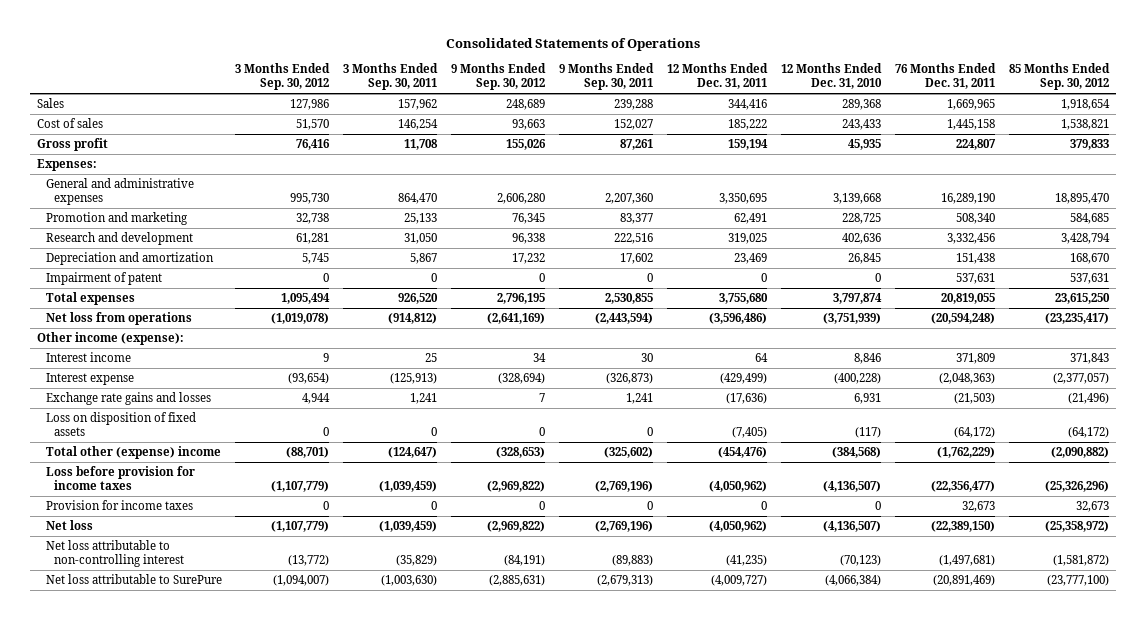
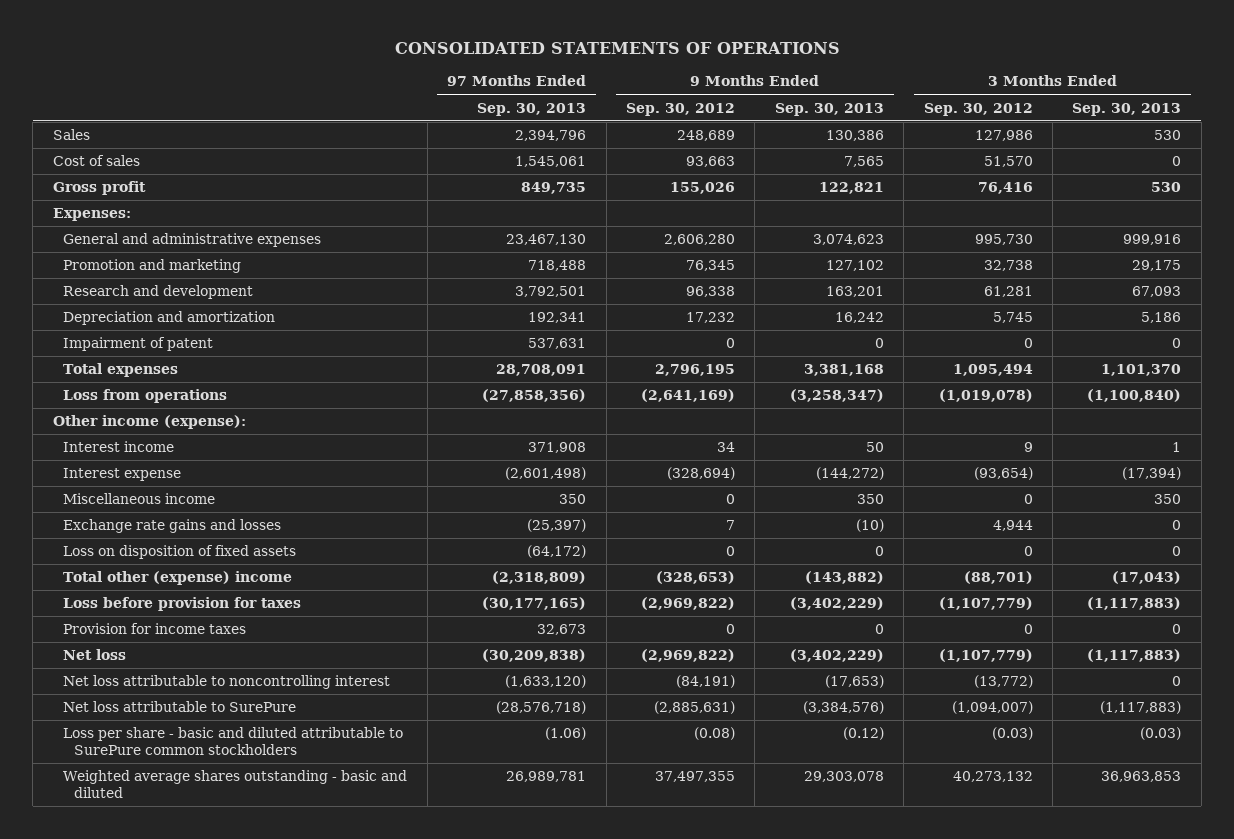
- Consolidated Statements of Operations
+ CONSOLIDATED STATEMENTS OF OPERATIONS
- | 3 Months Ended Sep. 30, 2012 | 3 Months Ended Sep. 30, 2011 | 9 Months Ended Sep. 30, 2012 | 9 Months Ended Sep. 30, 2011 | 12 Months Ended Dec. 31, 2011 | 12 Months Ended Dec. 31, 2010 | 76 Months Ended Dec. 31, 2011 | 85 Months Ended Sep. 30, 2012
+ | 97 Months Ended Sep. 30, 2013 | 9 Months Ended Sep. 30, 2012 | 9 Months Ended Sep. 30, 2013 | 3 Months Ended Sep. 30, 2012 | 3 Months Ended Sep. 30, 2013
- Net loss from operations | (1,019,078) | (914,812) | (2,641,169) | (2,443,594) | (3,596,486) | (3,751,939) | (20,594,248) | (23,235,417)
+ Loss from operations | (27,858,356) | (2,641,169) | (3,258,347) | (1,019,078) | (1,100,840)
+ Miscellaneous income | 350 | 0 | 350 | 0 | 350
- Loss before provision for income taxes | (1,107,779) | (1,039,459) | (2,969,822) | (2,769,196) | (4,050,962) | (4,136,507) | (22,356,477) | (25,326,296)
+ Loss before provision for taxes | (30,177,165) | (2,969,822) | (3,402,229) | (1,107,779) | (1,117,883)
- Net loss attributable to non-controlling interest | (13,772) | (35,829) | (84,191) | (89,883) | (41,235) | (70,123) | (1,497,681) | (1,581,872)
+ Net loss attributable to noncontrolling interest | (1,633,120) | (84,191) | (17,653) | (13,772) | 0
+ Loss per share - basic and diluted attributable to SurePure common stockholders | (1.06) | (0.08) | (0.12) | (0.03) | (0.03)
+ Weighted average shares outstanding - basic and diluted | 26,989,781 | 37,497,355 | 29,303,078 | 40,273,132 | 36,963,853

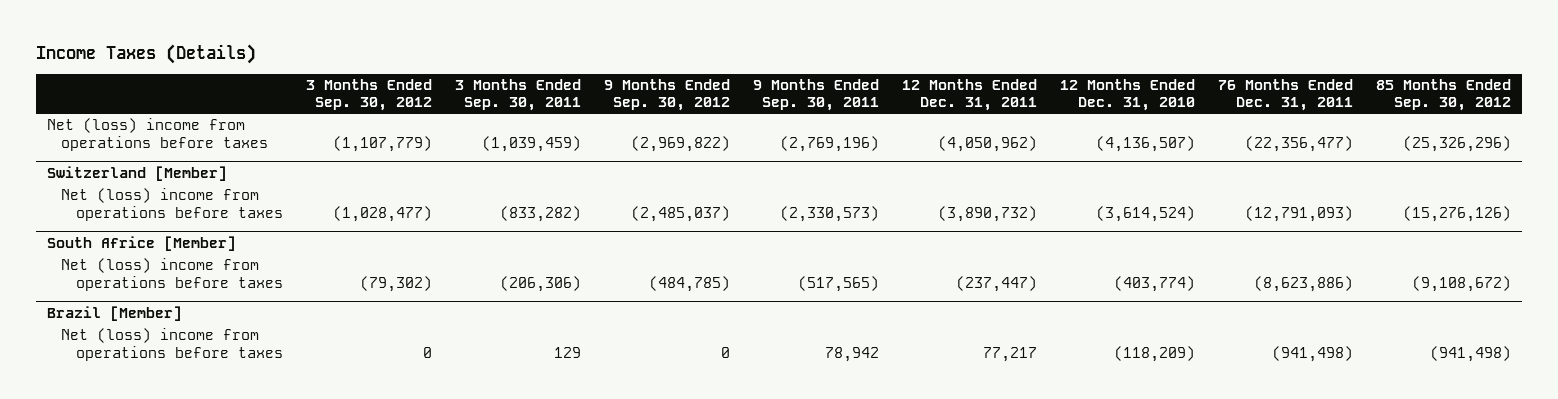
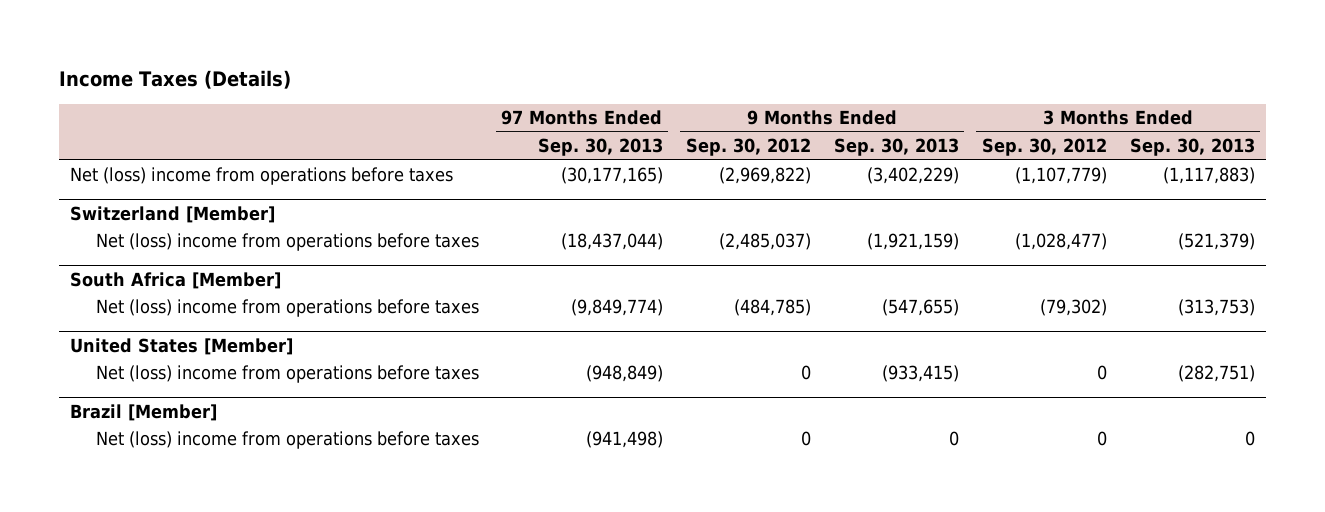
- | 3 Months Ended Sep. 30, 2012 | 3 Months Ended Sep. 30, 2011 | 9 Months Ended Sep. 30, 2012 | 9 Months Ended Sep. 30, 2011 | 12 Months Ended Dec. 31, 2011 | 12 Months Ended Dec. 31, 2010 | 76 Months Ended Dec. 31, 2011 | 85 Months Ended Sep. 30, 2012
+ | 97 Months Ended Sep. 30, 2013 | 9 Months Ended Sep. 30, 2012 | 9 Months Ended Sep. 30, 2013 | 3 Months Ended Sep. 30, 2012 | 3 Months Ended Sep. 30, 2013
- South Africe [Member]
+ South Africa [Member]
+ United States [Member]
+ Net (loss) income from operations before taxes | (948,849) | 0 | (933,415) | 0 | (282,751)

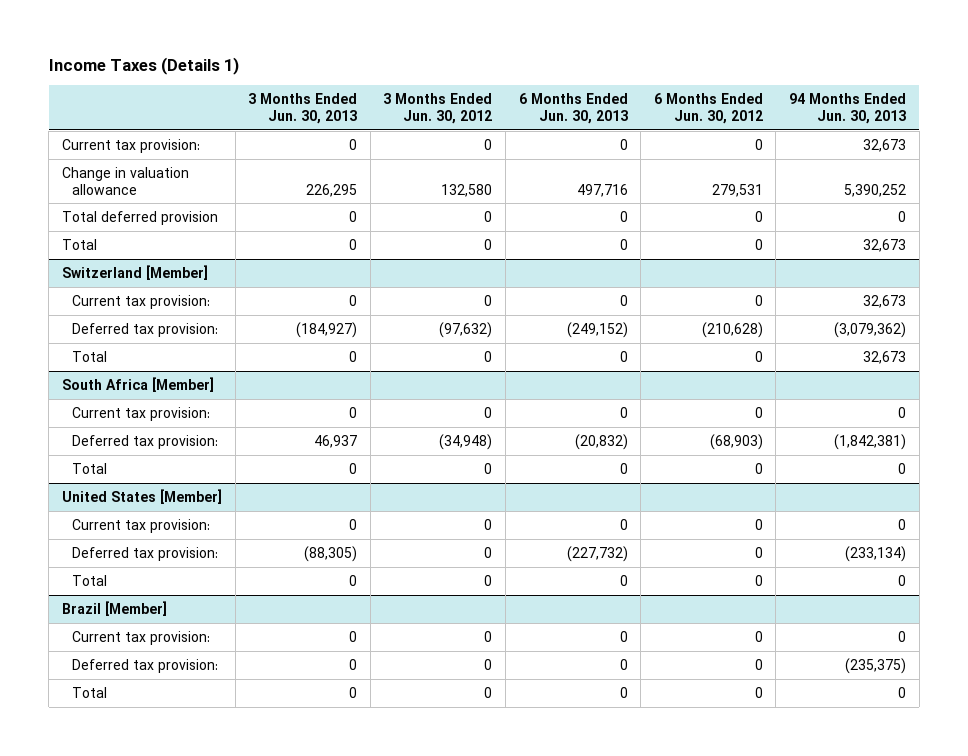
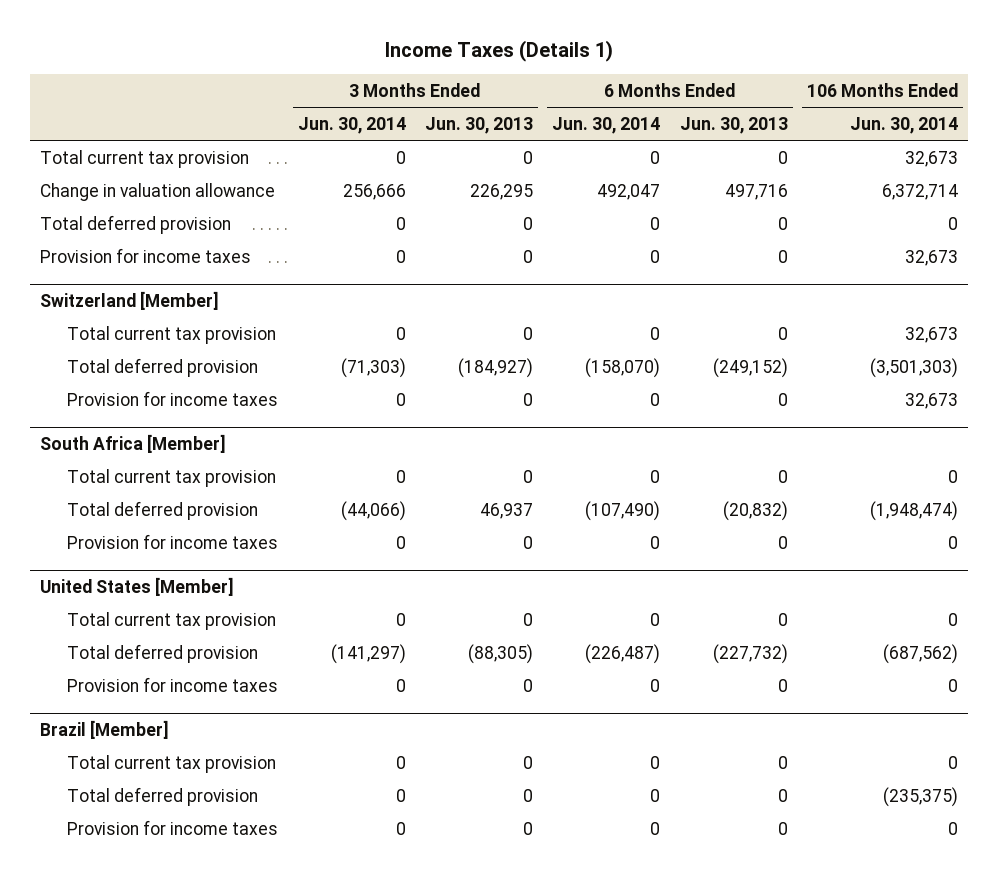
- | 3 Months Ended Jun. 30, 2013 | 3 Months Ended Jun. 30, 2012 | 6 Months Ended Jun. 30, 2013 | 6 Months Ended Jun. 30, 2012 | 94 Months Ended Jun. 30, 2013
+ | 3 Months Ended Jun. 30, 2014 | 3 Months Ended Jun. 30, 2013 | 6 Months Ended Jun. 30, 2014 | 6 Months Ended Jun. 30, 2013 | 106 Months Ended Jun. 30, 2014
- Current tax provision: | 0 | 0 | 0 | 0 | 32,673
+ Total current tax provision | 0 | 0 | 0 | 0 | 32,673
- Total | 0 | 0 | 0 | 0 | 32,673
+ Provision for income taxes | 0 | 0 | 0 | 0 | 32,673
@ Switzerland [Member]
- Current tax provision: | 0 | 0 | 0 | 0 | 32,673
- Deferred tax provision: | (184,927) | (97,632) | (249,152) | (210,628) | (3,079,362)
- Total | 0 | 0 | 0 | 0 | 32,673
+ Total current tax provision | 0 | 0 | 0 | 0 | 32,673
+ Total deferred provision | (71,303) | (184,927) | (158,070) | (249,152) | (3,501,303)
+ Provision for income taxes | 0 | 0 | 0 | 0 | 32,673
@ South Africa [Member]
- Current tax provision: | 0 | 0 | 0 | 0 | 0
- Deferred tax provision: | 46,937 | (34,948) | (20,832) | (68,903) | (1,842,381)
- Total | 0 | 0 | 0 | 0 | 0
+ Total current tax provision | 0 | 0 | 0 | 0 | 0
+ Total deferred provision | (44,066) | 46,937 | (107,490) | (20,832) | (1,948,474)
+ Provision for income taxes | 0 | 0 | 0 | 0 | 0
@ United States [Member]
- Current tax provision: | 0 | 0 | 0 | 0 | 0
- Deferred tax provision: | (88,305) | 0 | (227,732) | 0 | (233,134)
- Total | 0 | 0 | 0 | 0 | 0
+ Total current tax provision | 0 | 0 | 0 | 0 | 0
+ Total deferred provision | (141,297) | (88,305) | (226,487) | (227,732) | (687,562)
+ Provision for income taxes | 0 | 0 | 0 | 0 | 0
@ Brazil [Member]
- Current tax provision: | 0 | 0 | 0 | 0 | 0
- Deferred tax provision: | 0 | 0 | 0 | 0 | (235,375)
- Total | 0 | 0 | 0 | 0 | 0
+ Total current tax provision | 0 | 0 | 0 | 0 | 0
+ Total deferred provision | 0 | 0 | 0 | 0 | (235,375)
+ Provision for income taxes | 0 | 0 | 0 | 0 | 0

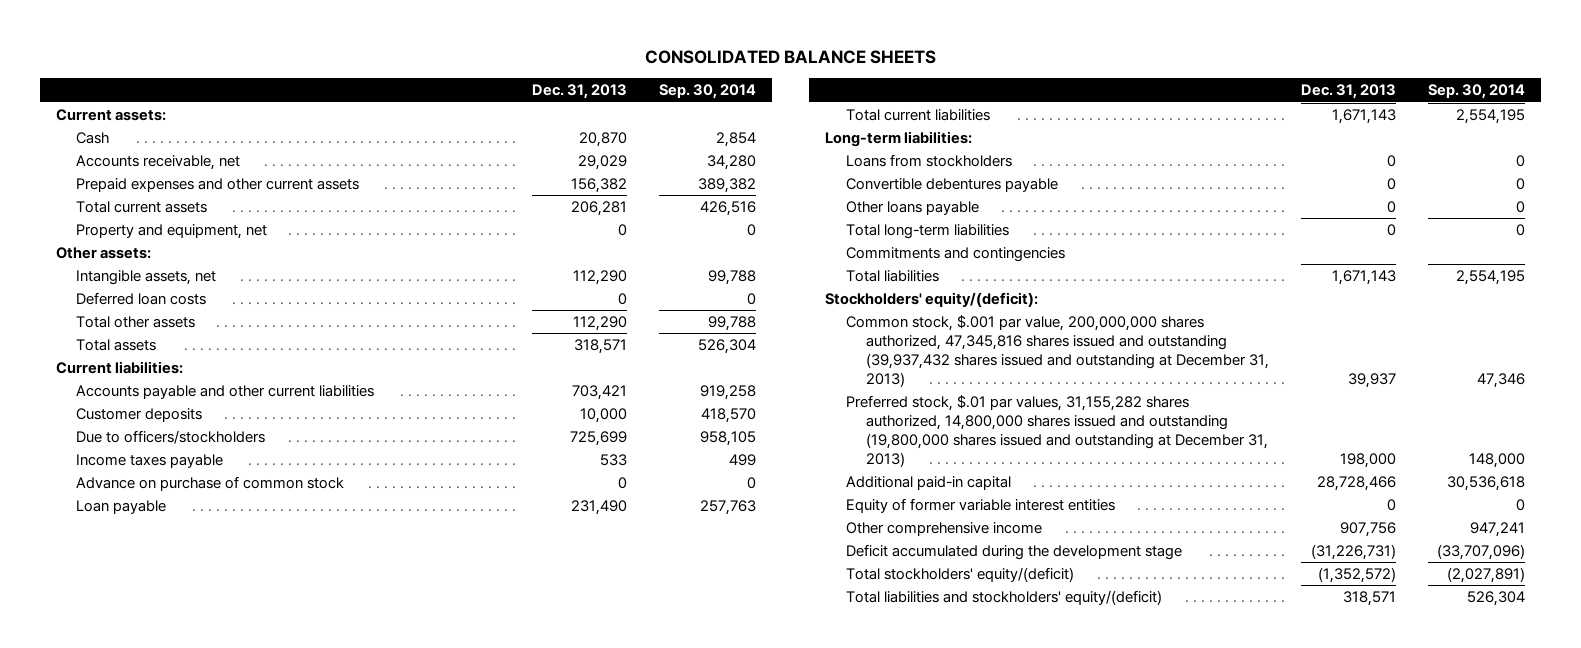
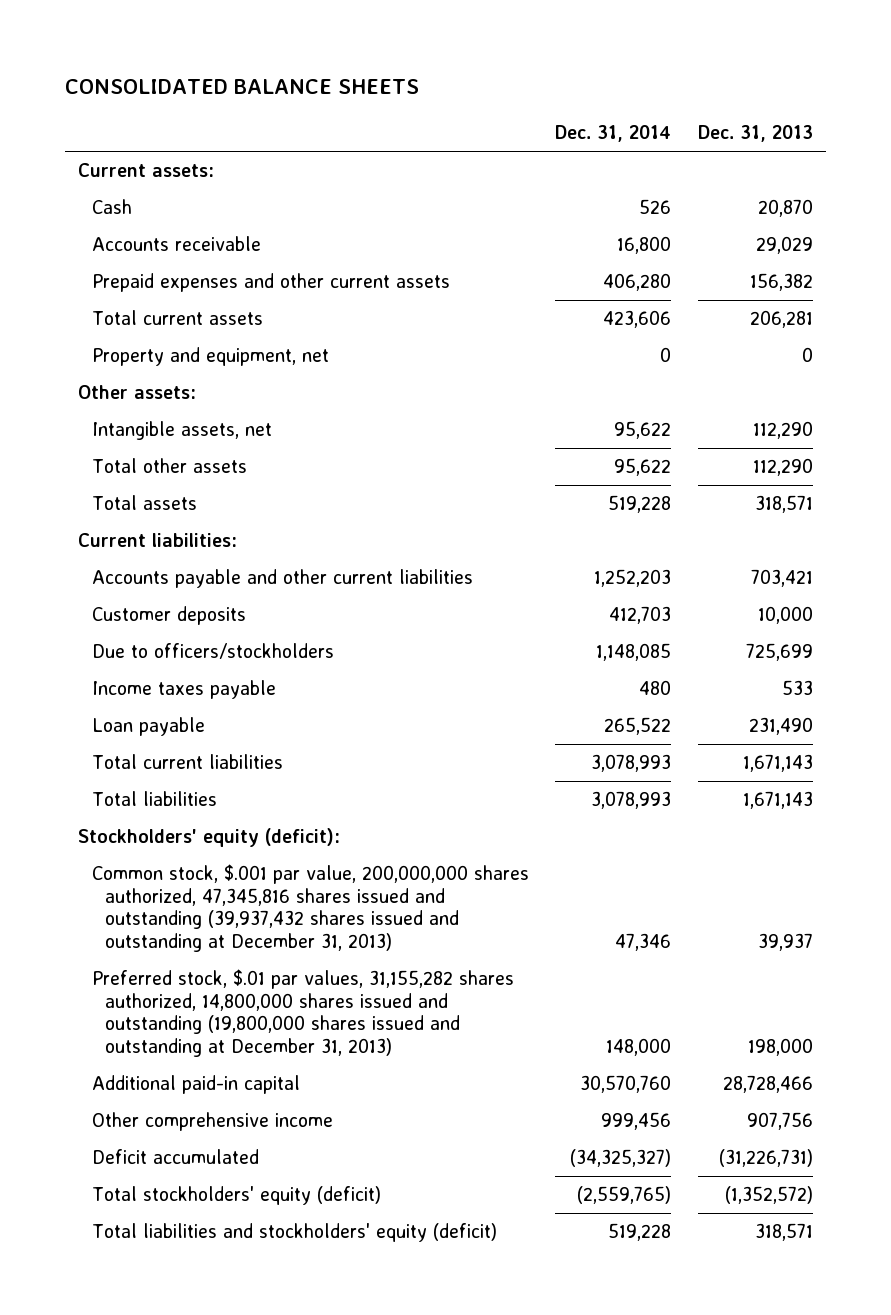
- | Dec. 31, 2013 | Sep. 30, 2014
+ | Dec. 31, 2014 | Dec. 31, 2013
- Accounts receivable, net | 29,029 | 34,280
+ Accounts receivable | 16,800 | 29,029
- Deferred loan costs | 0 | 0
- Advance on purchase of common stock | 0 | 0
- Long-term liabilities:
- Loans from stockholders | 0 | 0
- Convertible debentures payable | 0 | 0
- Other loans payable | 0 | 0
- Total long-term liabilities | 0 | 0
- Commitments and contingencies
- Stockholders' equity/(deficit):
+ Stockholders' equity (deficit):
- Equity of former variable interest entities | 0 | 0
- Deficit accumulated during the development stage | (31,226,731) | (33,707,096)
- Total stockholders' equity/(deficit) | (1,352,572) | (2,027,891)
- Total liabilities and stockholders' equity/(deficit) | 318,571 | 526,304
+ Deficit accumulated | (34,325,327) | (31,226,731)
+ Total stockholders' equity (deficit) | (2,559,765) | (1,352,572)
+ Total liabilities and stockholders' equity (deficit) | 519,228 | 318,571

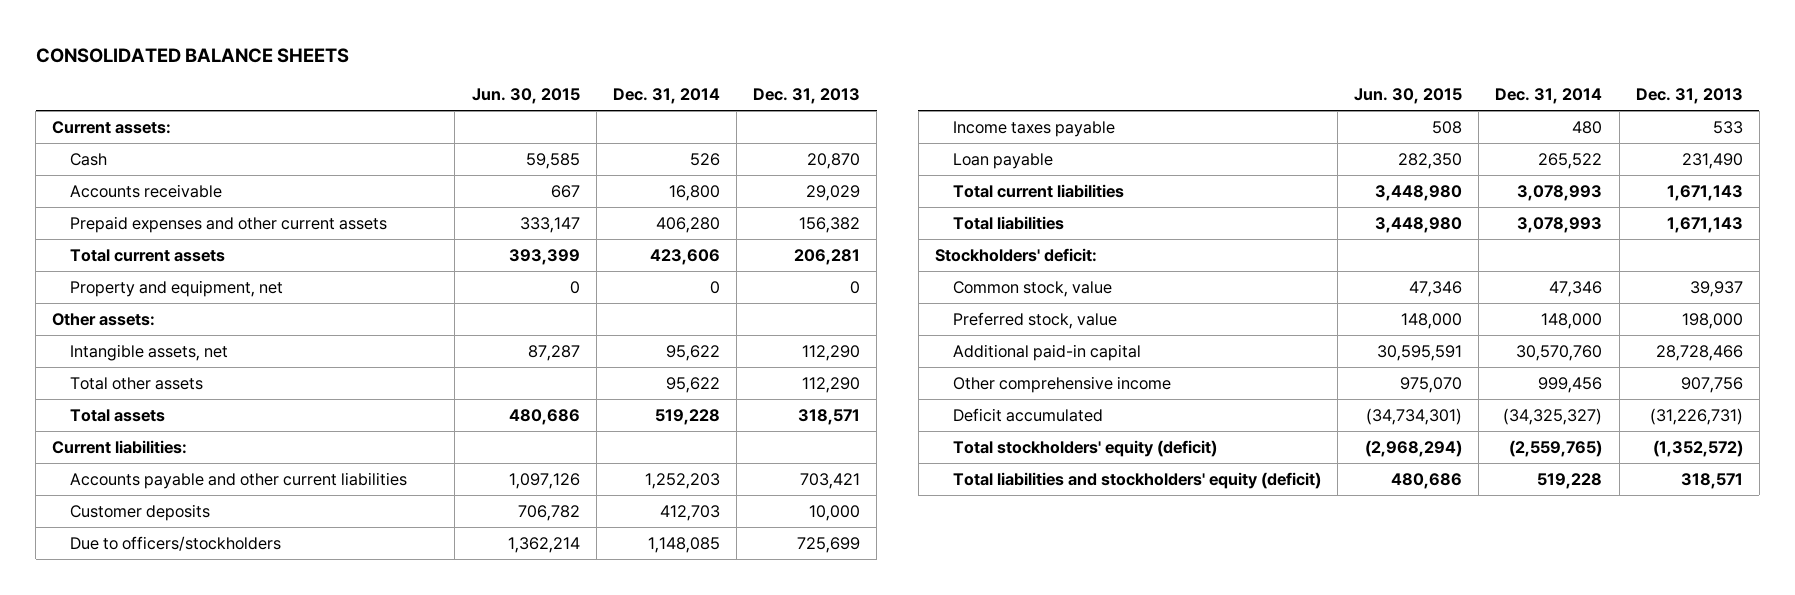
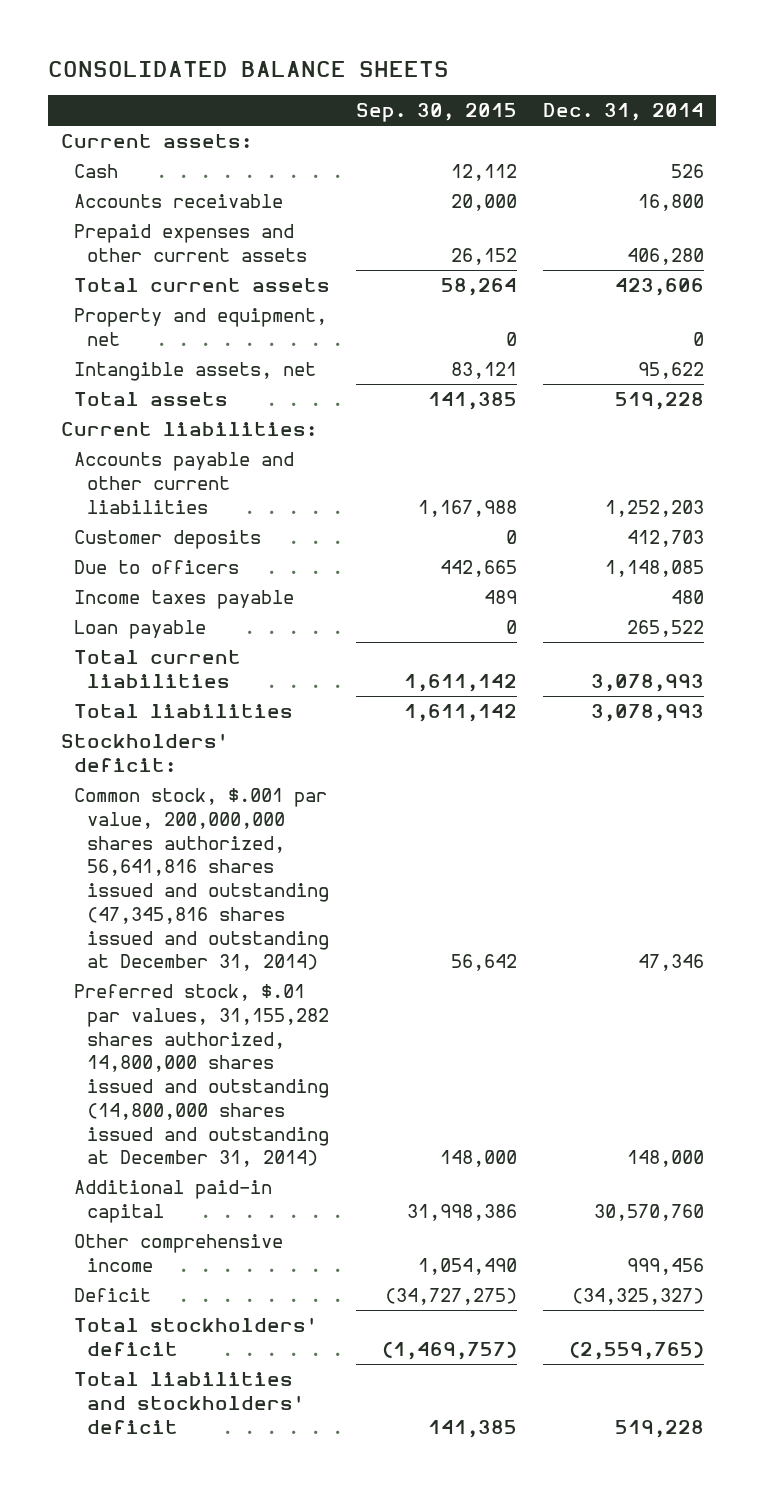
- | Jun. 30, 2015 | Dec. 31, 2014 | Dec. 31, 2013
+ | Sep. 30, 2015 | Dec. 31, 2014
- Other assets:
- Total other assets | | 95,622 | 112,290
- Due to officers/stockholders | 1,362,214 | 1,148,085 | 725,699
+ Due to officers | 442,665 | 1,148,085
- Common stock, value | 47,346 | 47,346 | 39,937
- Preferred stock, value | 148,000 | 148,000 | 198,000
+ Common stock, $.001 par value, 200,000,000 shares authorized, 56,641,816 shares issued and outstanding (47,345,816 shares issued and outstanding at December 31, 2014) | 56,642 | 47,346
+ Preferred stock, $.01 par values, 31,155,282 shares authorized, 14,800,000 shares issued and outstanding (14,800,000 shares issued and outstanding at December 31, 2014) | 148,000 | 148,000
- Deficit accumulated | (34,734,301) | (34,325,327) | (31,226,731)
- Total stockholders' equity (deficit) | (2,968,294) | (2,559,765) | (1,352,572)
- Total liabilities and stockholders' equity (deficit) | 480,686 | 519,228 | 318,571
+ Deficit | (34,727,275) | (34,325,327)
+ Total stockholders' deficit | (1,469,757) | (2,559,765)
+ Total liabilities and stockholders' deficit | 141,385 | 519,228

